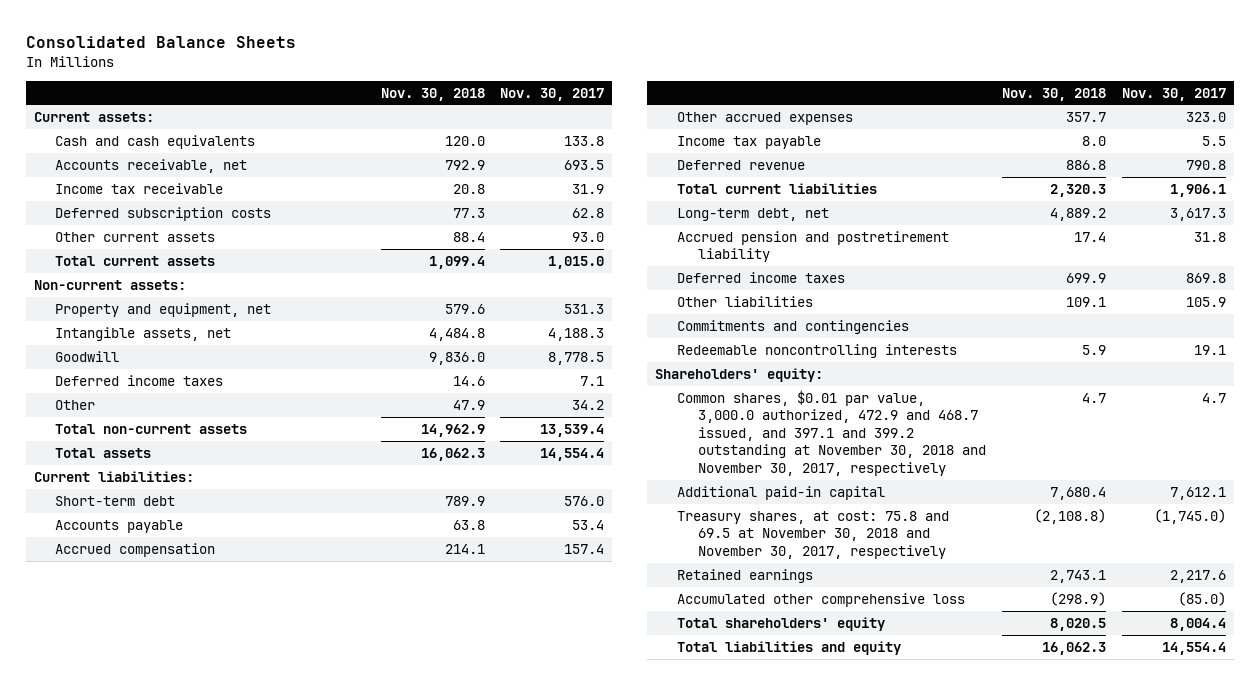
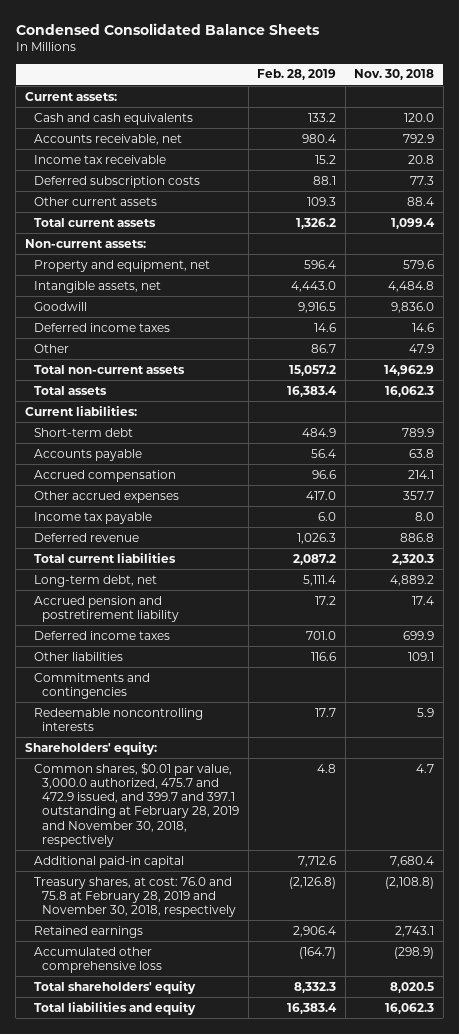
- Consolidated Balance Sheets
+ Condensed Consolidated Balance Sheets
- | Nov. 30, 2018 | Nov. 30, 2017
+ | Feb. 28, 2019 | Nov. 30, 2018
- Common shares, $0.01 par value, 3,000.0 authorized, 472.9 and 468.7 issued, and 397.1 and 399.2 outstanding at November 30, 2018 and November 30, 2017, respectively | 4.7 | 4.7
+ Common shares, $0.01 par value, 3,000.0 authorized, 475.7 and 472.9 issued, and 399.7 and 397.1 outstanding at February 28, 2019 and November 30, 2018, respectively | 4.8 | 4.7
- Treasury shares, at cost: 75.8 and 69.5 at November 30, 2018 and November 30, 2017, respectively | (2,108.8) | (1,745.0)
+ Treasury shares, at cost: 76.0 and 75.8 at February 28, 2019 and November 30, 2018, respectively | (2,126.8) | (2,108.8)

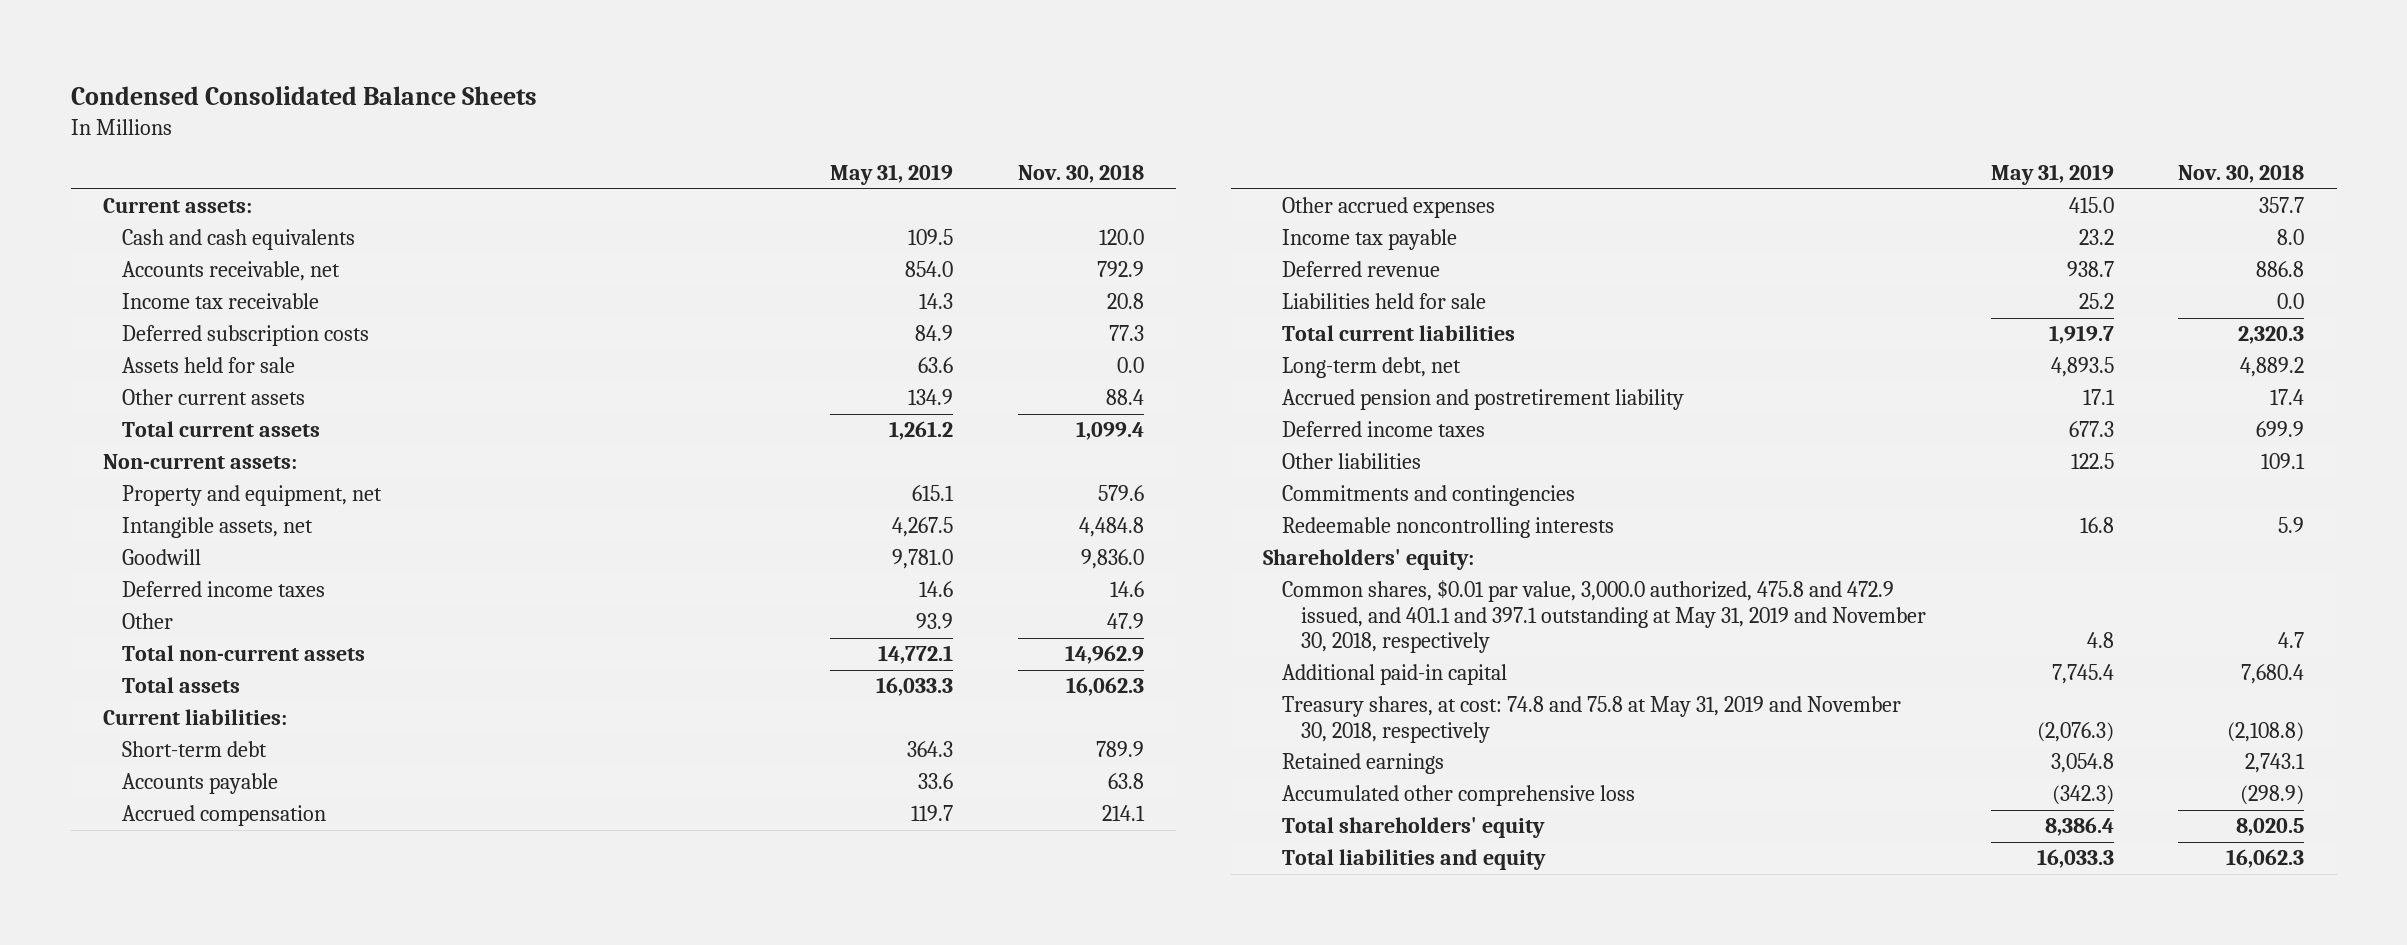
- | Feb. 28, 2019 | Nov. 30, 2018
+ | May 31, 2019 | Nov. 30, 2018
+ Assets held for sale | 63.6 | 0.0
+ Liabilities held for sale | 25.2 | 0.0
- Common shares, $0.01 par value, 3,000.0 authorized, 475.7 and 472.9 issued, and 399.7 and 397.1 outstanding at February 28, 2019 and November 30, 2018, respectively | 4.8 | 4.7
+ Common shares, $0.01 par value, 3,000.0 authorized, 475.8 and 472.9 issued, and 401.1 and 397.1 outstanding at May 31, 2019 and November 30, 2018, respectively | 4.8 | 4.7
- Treasury shares, at cost: 76.0 and 75.8 at February 28, 2019 and November 30, 2018, respectively | (2,126.8) | (2,108.8)
+ Treasury shares, at cost: 74.8 and 75.8 at May 31, 2019 and November 30, 2018, respectively | (2,076.3) | (2,108.8)

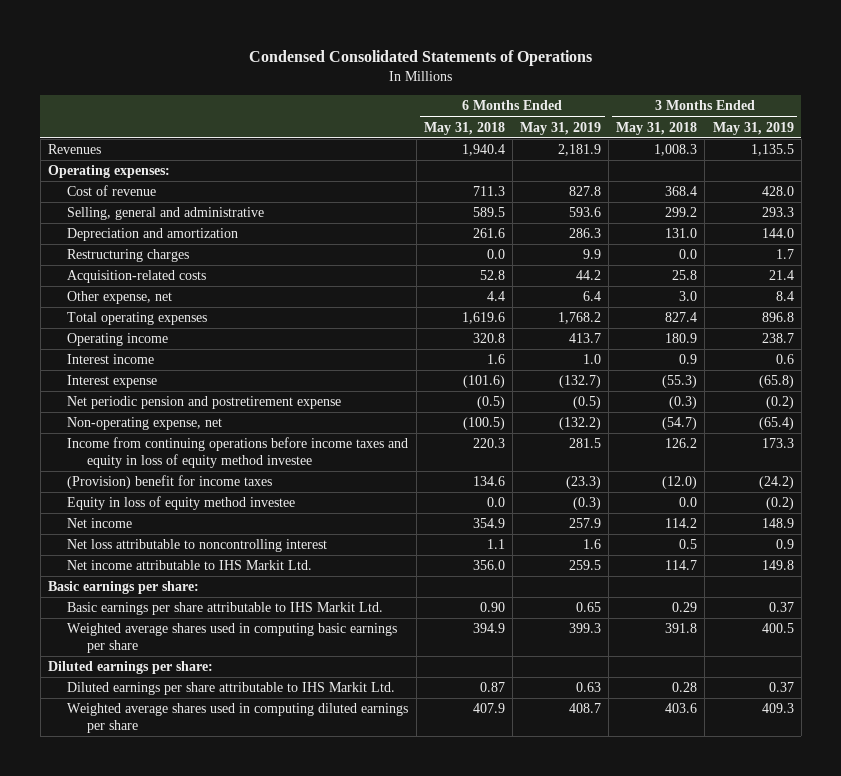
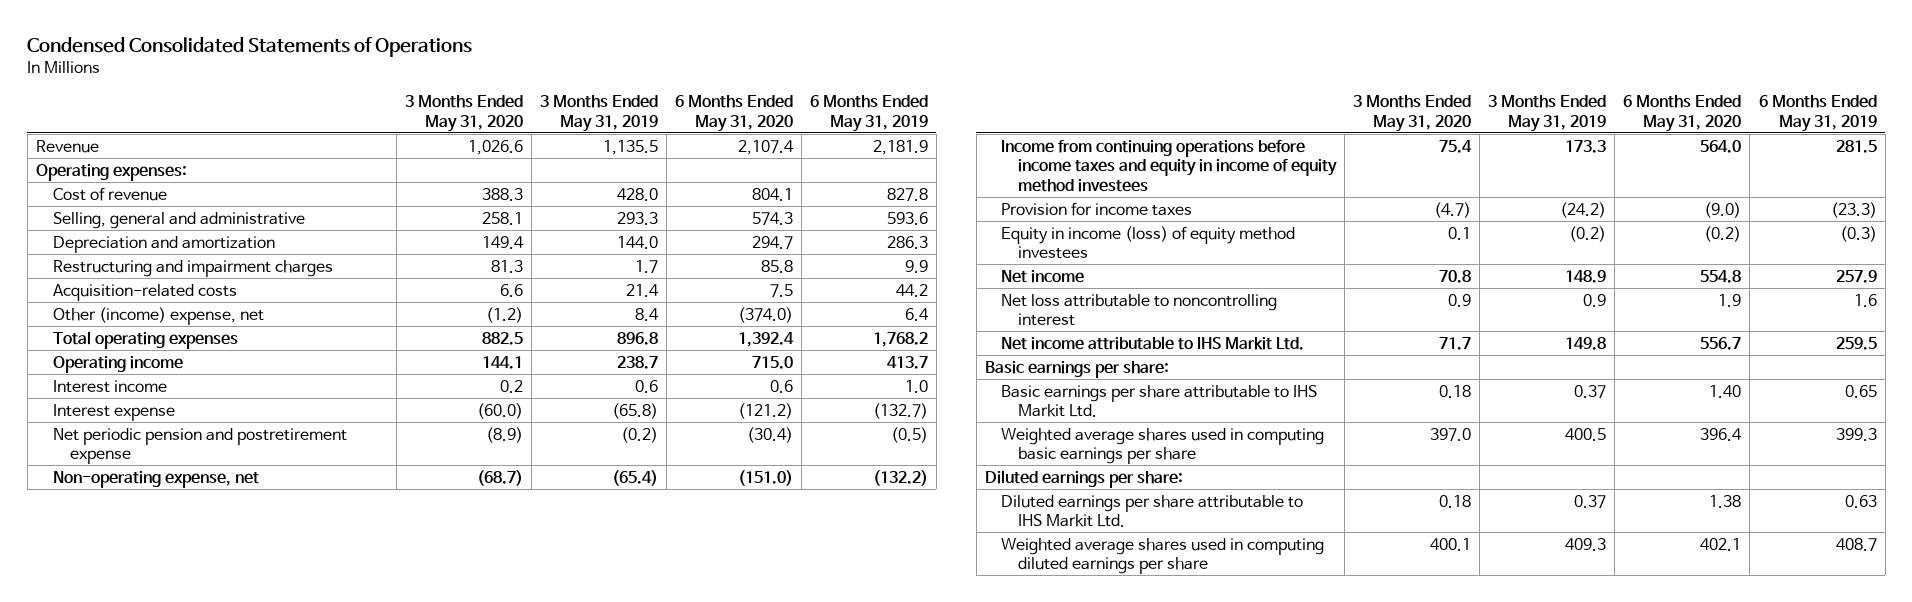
- | 6 Months Ended May 31, 2018 | 6 Months Ended May 31, 2019 | 3 Months Ended May 31, 2018 | 3 Months Ended May 31, 2019
+ | 3 Months Ended May 31, 2020 | 3 Months Ended May 31, 2019 | 6 Months Ended May 31, 2020 | 6 Months Ended May 31, 2019
- Revenues | 1,940.4 | 2,181.9 | 1,008.3 | 1,135.5
+ Revenue | 1,026.6 | 1,135.5 | 2,107.4 | 2,181.9
- Restructuring charges | 0.0 | 9.9 | 0.0 | 1.7
+ Restructuring and impairment charges | 81.3 | 1.7 | 85.8 | 9.9
- Other expense, net | 4.4 | 6.4 | 3.0 | 8.4
+ Other (income) expense, net | (1.2) | 8.4 | (374.0) | 6.4
- Income from continuing operations before income taxes and equity in loss of equity method investee | 220.3 | 281.5 | 126.2 | 173.3
- (Provision) benefit for income taxes | 134.6 | (23.3) | (12.0) | (24.2)
- Equity in loss of equity method investee | 0.0 | (0.3) | 0.0 | (0.2)
+ Income from continuing operations before income taxes and equity in income of equity method investees | 75.4 | 173.3 | 564.0 | 281.5
+ Provision for income taxes | (4.7) | (24.2) | (9.0) | (23.3)
+ Equity in income (loss) of equity method investees | 0.1 | (0.2) | (0.2) | (0.3)

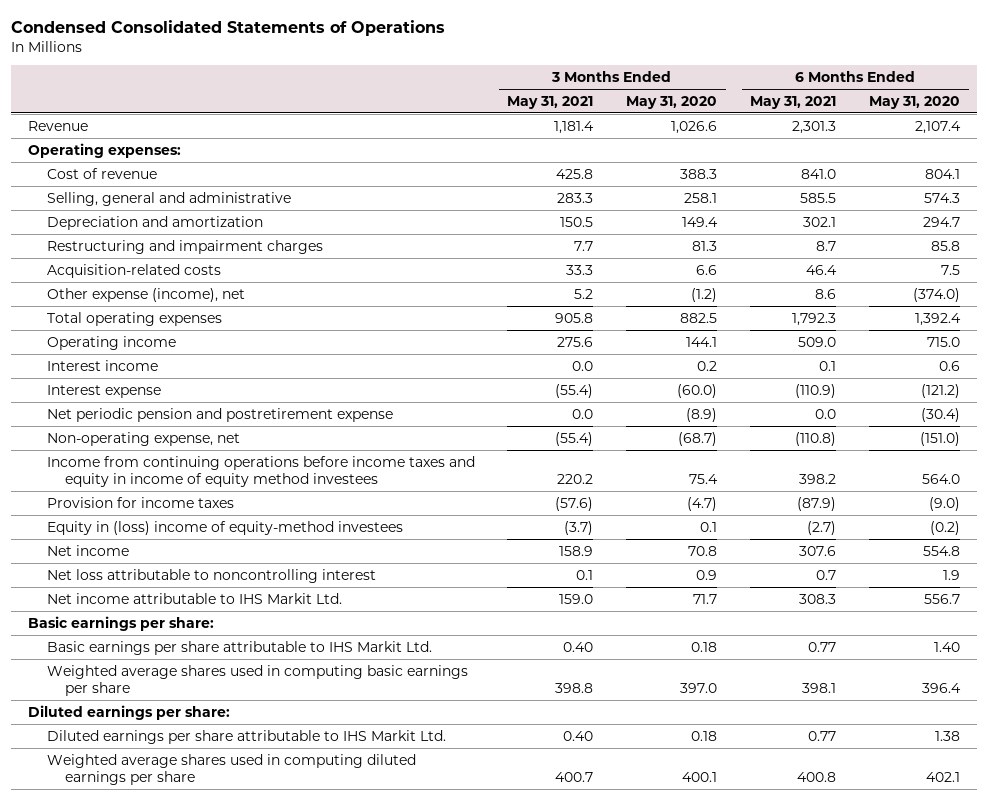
- | 3 Months Ended May 31, 2020 | 3 Months Ended May 31, 2019 | 6 Months Ended May 31, 2020 | 6 Months Ended May 31, 2019
+ | 3 Months Ended May 31, 2021 | 3 Months Ended May 31, 2020 | 6 Months Ended May 31, 2021 | 6 Months Ended May 31, 2020
- Other (income) expense, net | (1.2) | 8.4 | (374.0) | 6.4
+ Other expense (income), net | 5.2 | (1.2) | 8.6 | (374.0)
- Equity in income (loss) of equity method investees | 0.1 | (0.2) | (0.2) | (0.3)
+ Equity in (loss) income of equity-method investees | (3.7) | 0.1 | (2.7) | (0.2)

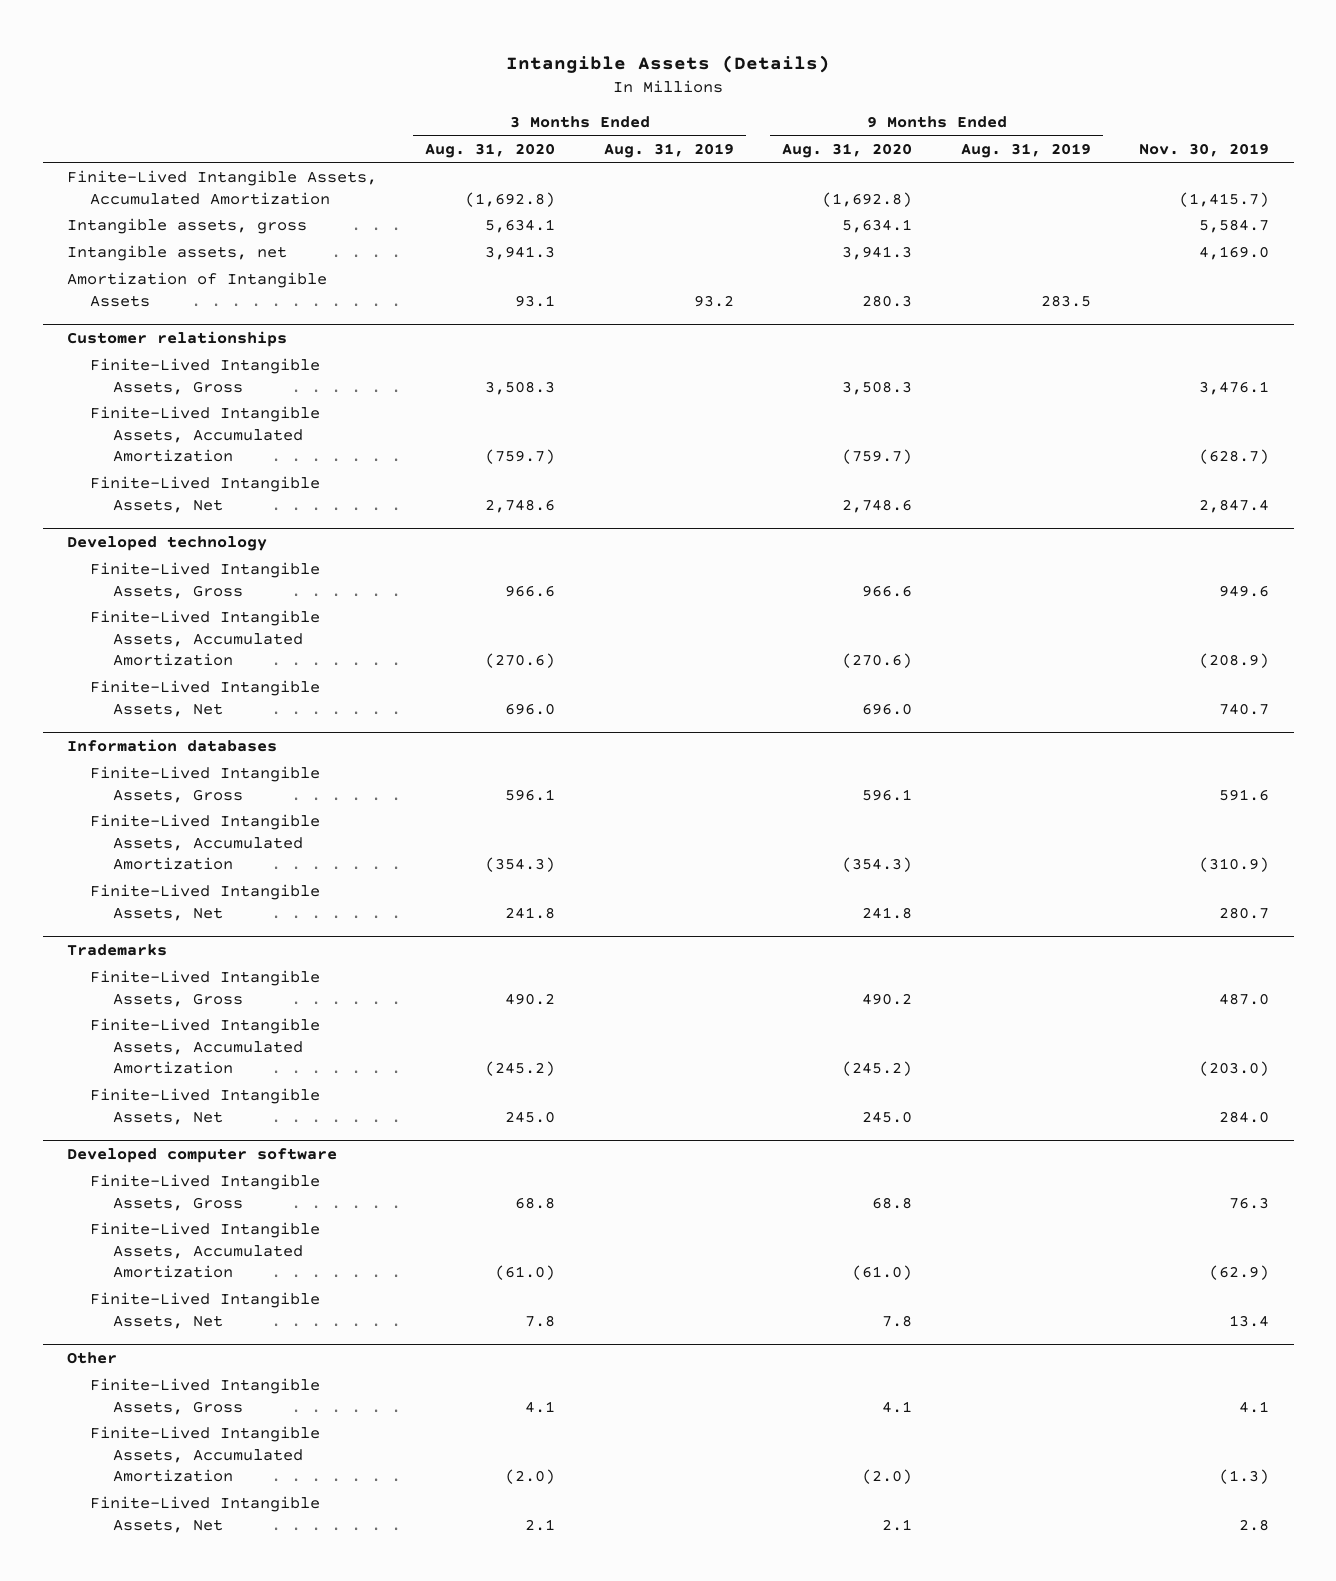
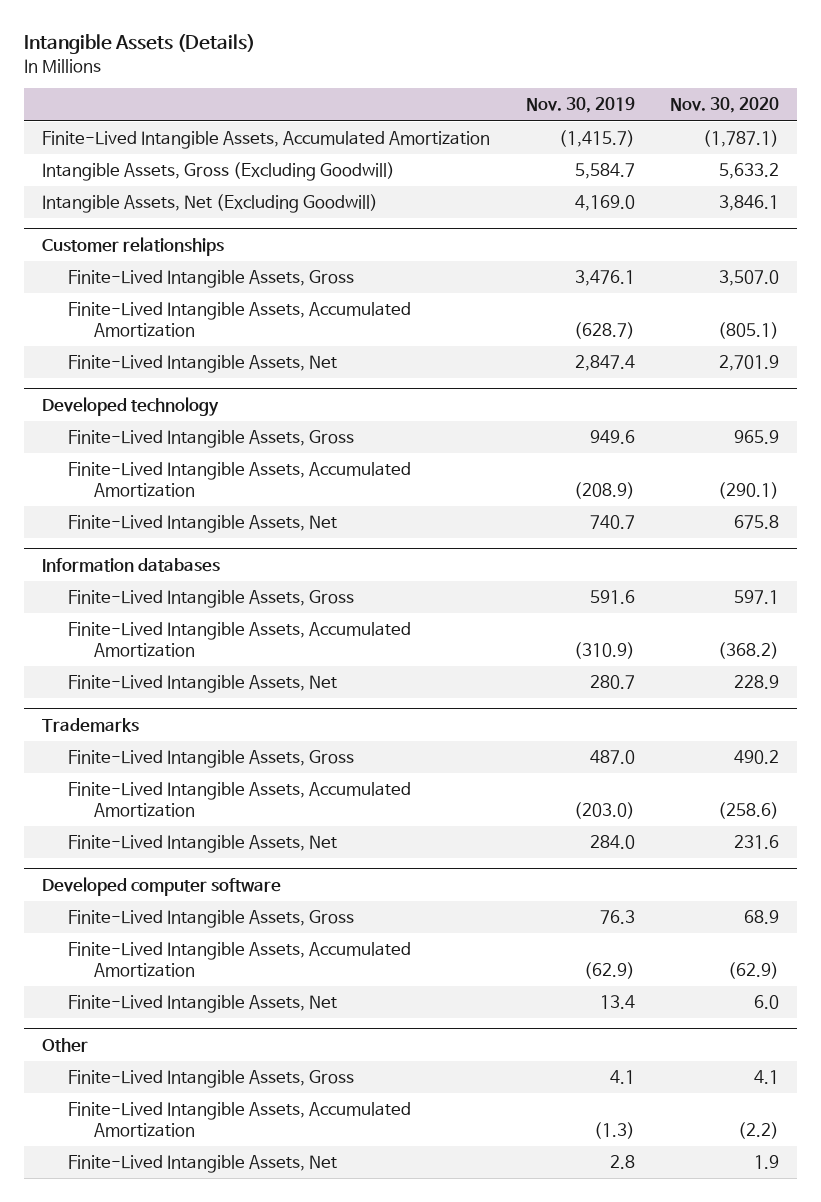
- | 3 Months Ended Aug. 31, 2020 | 3 Months Ended Aug. 31, 2019 | 9 Months Ended Aug. 31, 2020 | 9 Months Ended Aug. 31, 2019 | Nov. 30, 2019
+ | Nov. 30, 2019 | Nov. 30, 2020
- Intangible assets, gross | 5,634.1 | | 5,634.1 | | 5,584.7
- Intangible assets, net | 3,941.3 | | 3,941.3 | | 4,169.0
- Amortization of Intangible Assets | 93.1 | 93.2 | 280.3 | 283.5 |
+ Intangible Assets, Gross (Excluding Goodwill) | 5,584.7 | 5,633.2
+ Intangible Assets, Net (Excluding Goodwill) | 4,169.0 | 3,846.1

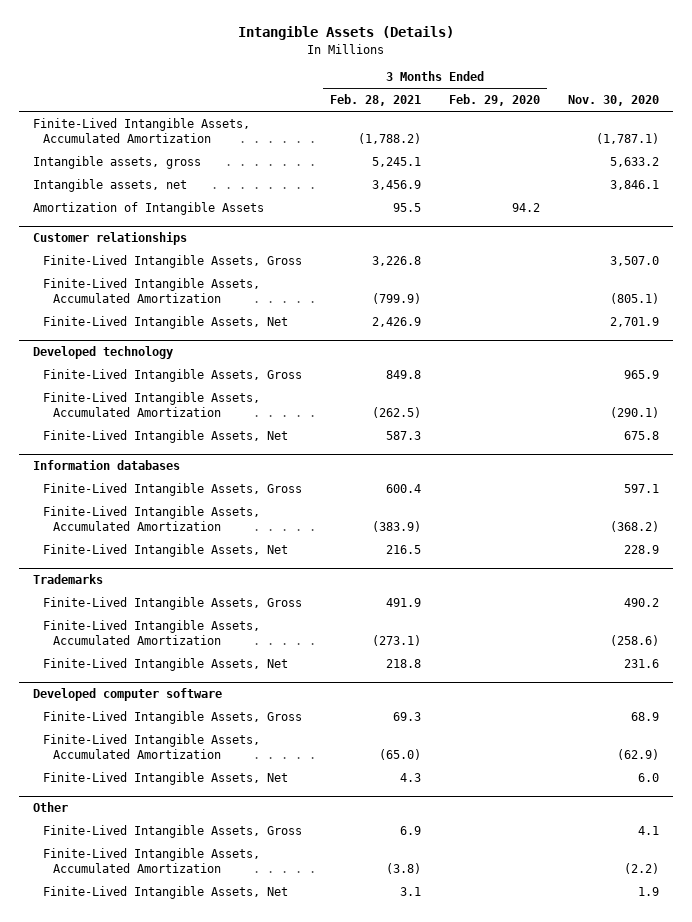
- | Nov. 30, 2019 | Nov. 30, 2020
+ | 3 Months Ended Feb. 28, 2021 | 3 Months Ended Feb. 29, 2020 | Nov. 30, 2020
- Intangible Assets, Gross (Excluding Goodwill) | 5,584.7 | 5,633.2
- Intangible Assets, Net (Excluding Goodwill) | 4,169.0 | 3,846.1
+ Intangible assets, gross | 5,245.1 | | 5,633.2
+ Intangible assets, net | 3,456.9 | | 3,846.1
+ Amortization of Intangible Assets | 95.5 | 94.2 |

